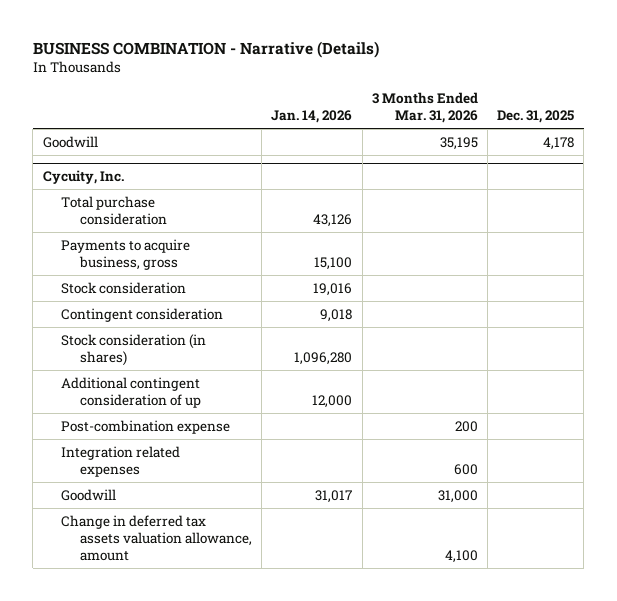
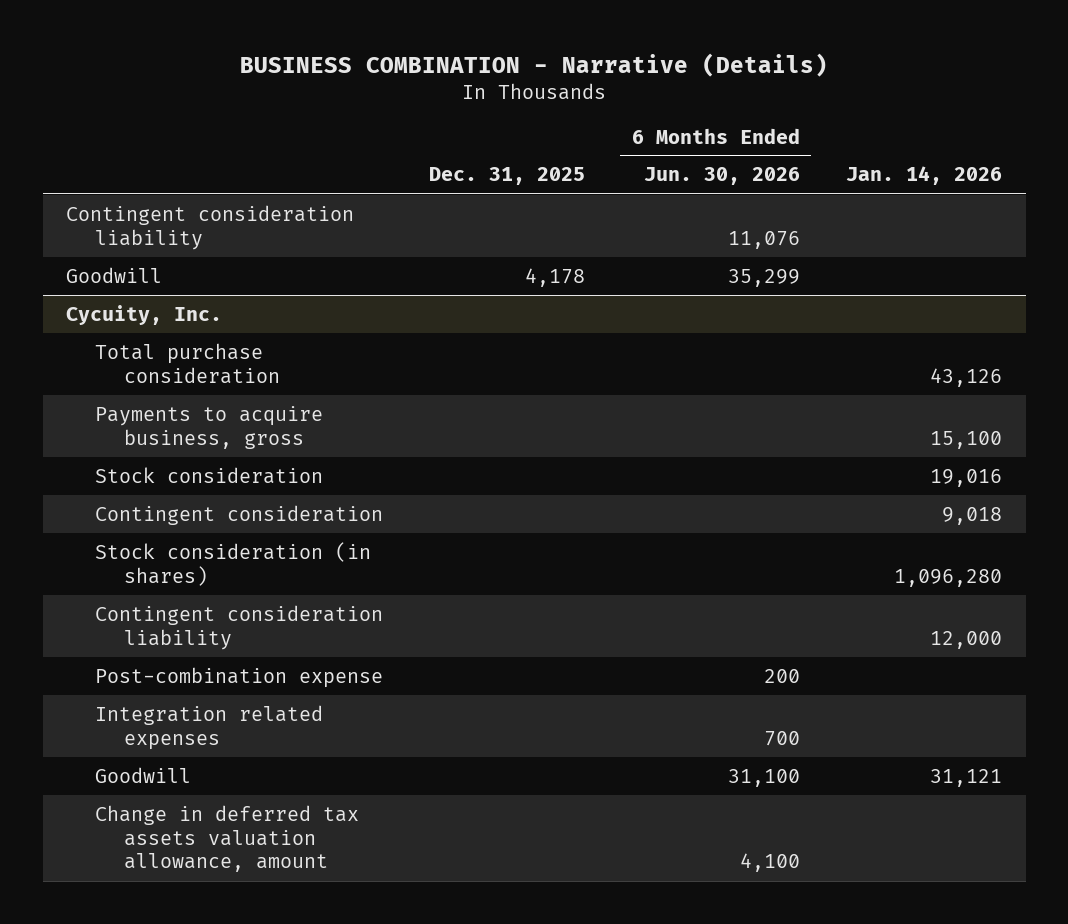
- | Jan. 14, 2026 | 3 Months Ended Mar. 31, 2026 | Dec. 31, 2025
+ | Dec. 31, 2025 | 6 Months Ended Jun. 30, 2026 | Jan. 14, 2026
+ Contingent consideration liability | | 11,076 |
@ Cycuity, Inc.
- Additional contingent consideration of up | 12,000 | |
+ Contingent consideration liability | | | 12,000
- Goodwill | 31,017 | 31,000 |
+ Goodwill | | 31,100 | 31,121

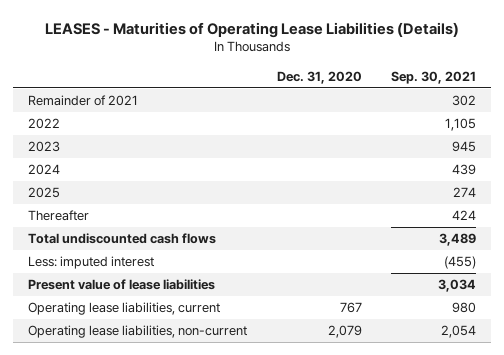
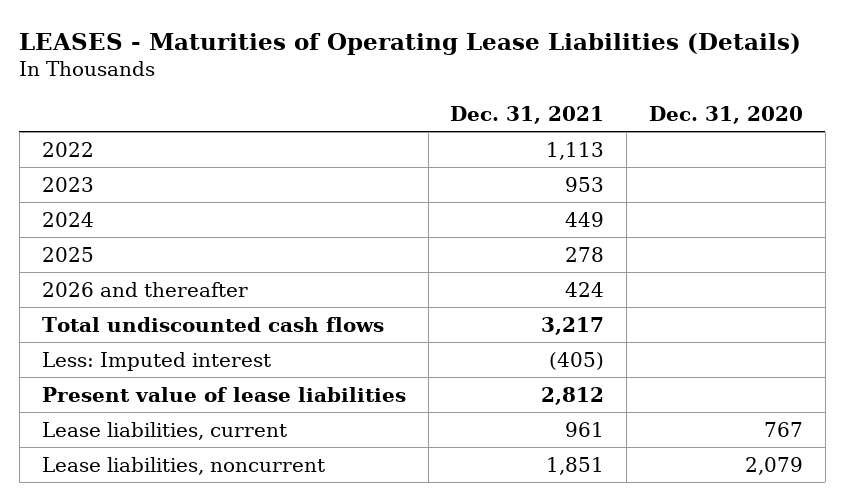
- | Dec. 31, 2020 | Sep. 30, 2021
+ | Dec. 31, 2021 | Dec. 31, 2020
- Remainder of 2021 | | 302
- Thereafter | | 424
+ 2026 and thereafter | 424 |
- Less: imputed interest | | (455)
+ Less: Imputed interest | (405) |
- Operating lease liabilities, current | 767 | 980
- Operating lease liabilities, non-current | 2,079 | 2,054
+ Lease liabilities, current | 961 | 767
+ Lease liabilities, noncurrent | 1,851 | 2,079

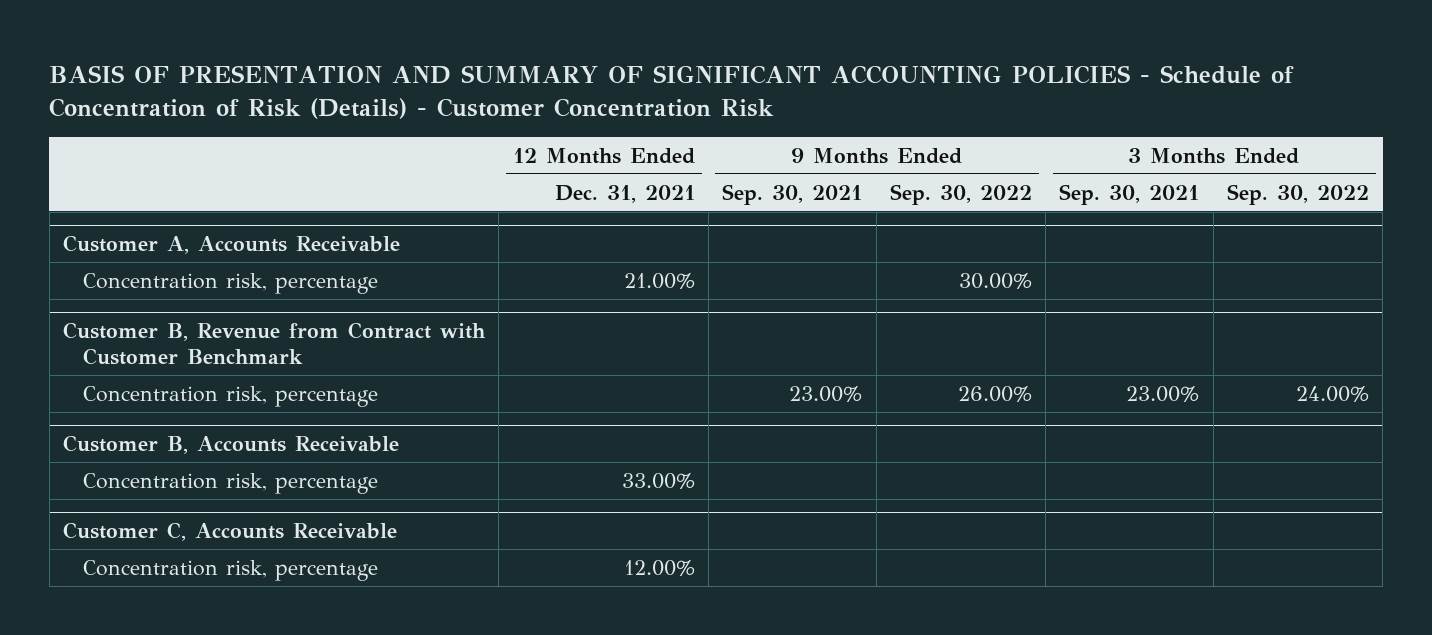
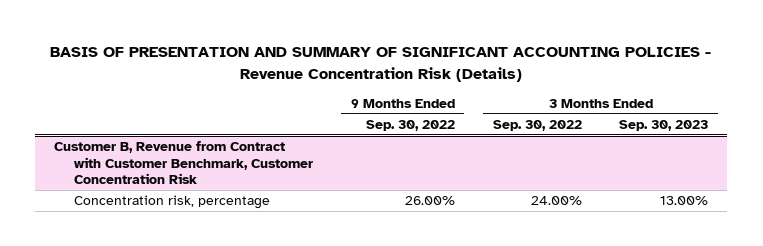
- BASIS OF PRESENTATION AND SUMMARY OF SIGNIFICANT ACCOUNTING POLICIES - Schedule of Concentration of Risk (Details) - Customer Concentration Risk
+ BASIS OF PRESENTATION AND SUMMARY OF SIGNIFICANT ACCOUNTING POLICIES - Revenue Concentration Risk (Details)
- | 12 Months Ended Dec. 31, 2021 | 9 Months Ended Sep. 30, 2021 | 9 Months Ended Sep. 30, 2022 | 3 Months Ended Sep. 30, 2021 | 3 Months Ended Sep. 30, 2022
+ | 9 Months Ended Sep. 30, 2022 | 3 Months Ended Sep. 30, 2022 | 3 Months Ended Sep. 30, 2023
- Customer A, Accounts Receivable
- Concentration risk, percentage | 21.00% | | 30.00% | |
- Customer B, Revenue from Contract with Customer Benchmark
+ Customer B, Revenue from Contract with Customer Benchmark, Customer Concentration Risk
- Customer B, Accounts Receivable
- Concentration risk, percentage | 33.00% | | | |
- Customer C, Accounts Receivable
- Concentration risk, percentage | 12.00% | | | |

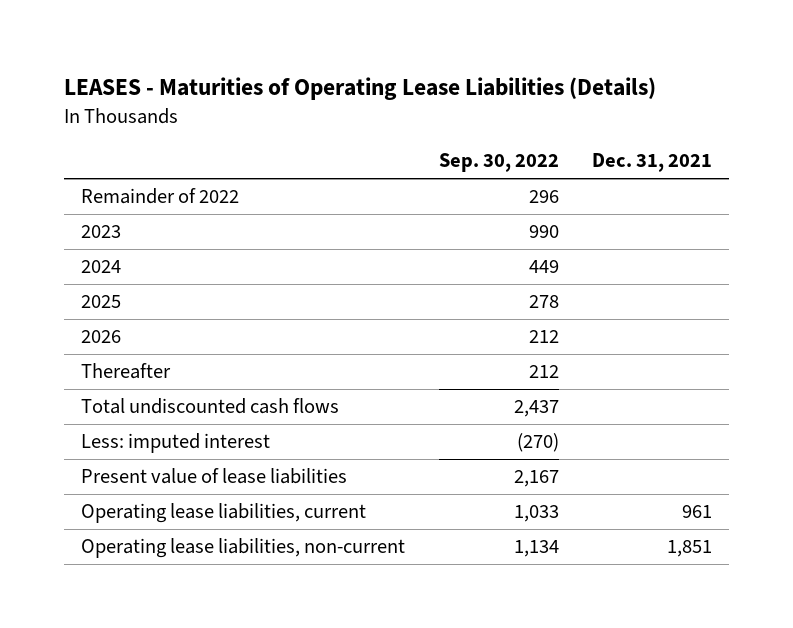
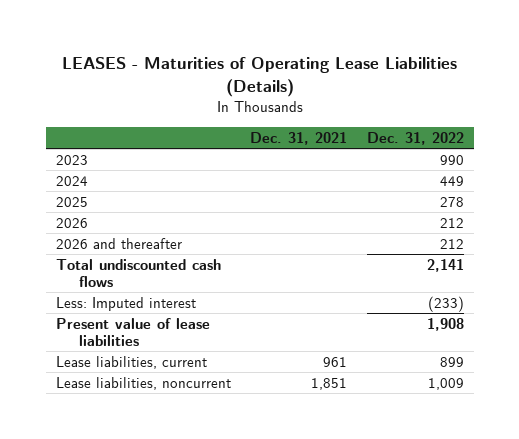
- | Sep. 30, 2022 | Dec. 31, 2021
+ | Dec. 31, 2021 | Dec. 31, 2022
- Remainder of 2022 | 296 |
- Thereafter | 212 |
+ 2026 and thereafter | | 212
- Less: imputed interest | (270) |
+ Less: Imputed interest | | (233)
- Operating lease liabilities, current | 1,033 | 961
- Operating lease liabilities, non-current | 1,134 | 1,851
+ Lease liabilities, current | 961 | 899
+ Lease liabilities, noncurrent | 1,851 | 1,009

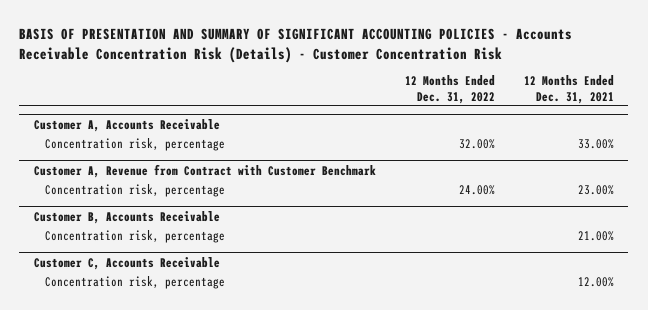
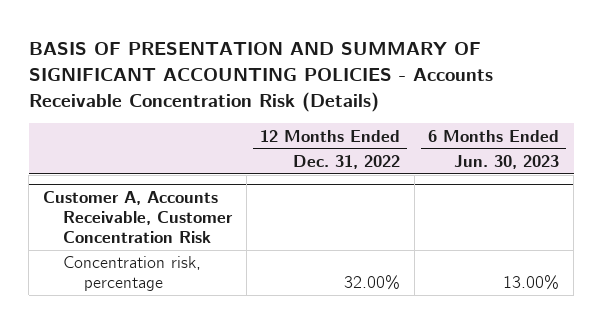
- BASIS OF PRESENTATION AND SUMMARY OF SIGNIFICANT ACCOUNTING POLICIES - Accounts Receivable Concentration Risk (Details) - Customer Concentration Risk
+ BASIS OF PRESENTATION AND SUMMARY OF SIGNIFICANT ACCOUNTING POLICIES - Accounts Receivable Concentration Risk (Details)
- | 12 Months Ended Dec. 31, 2022 | 12 Months Ended Dec. 31, 2021
+ | 12 Months Ended Dec. 31, 2022 | 6 Months Ended Jun. 30, 2023
- Customer A, Accounts Receivable
+ Customer A, Accounts Receivable, Customer Concentration Risk
- Customer A, Revenue from Contract with Customer Benchmark
- Concentration risk, percentage | 24.00% | 23.00%
- Customer B, Accounts Receivable
- Concentration risk, percentage | | 21.00%
- Customer C, Accounts Receivable
- Concentration risk, percentage | | 12.00%

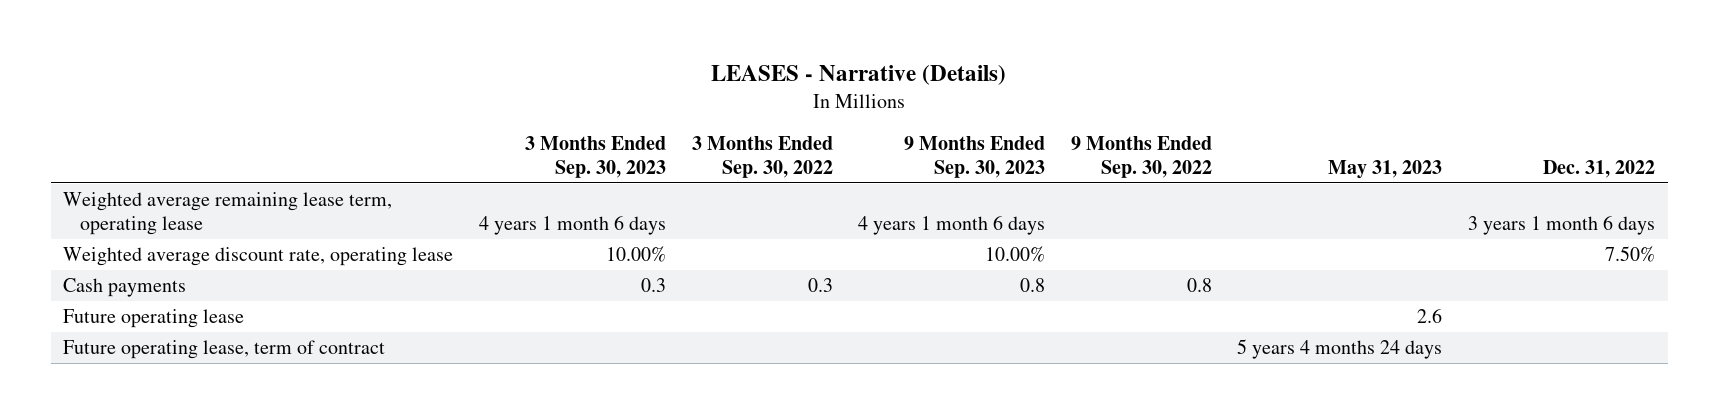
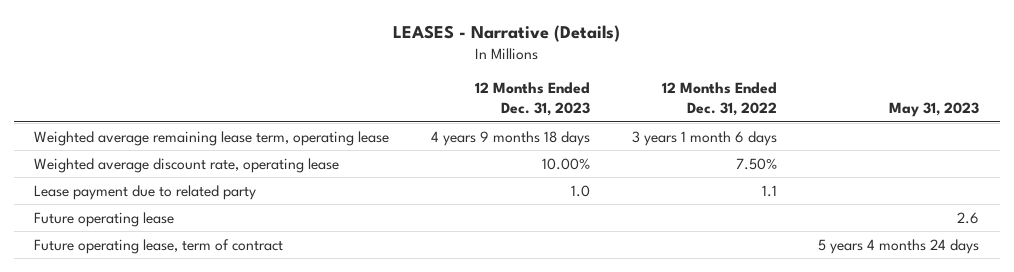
- | 3 Months Ended Sep. 30, 2023 | 3 Months Ended Sep. 30, 2022 | 9 Months Ended Sep. 30, 2023 | 9 Months Ended Sep. 30, 2022 | May 31, 2023 | Dec. 31, 2022
+ | 12 Months Ended Dec. 31, 2023 | 12 Months Ended Dec. 31, 2022 | May 31, 2023
- Cash payments | 0.3 | 0.3 | 0.8 | 0.8 | |
+ Lease payment due to related party | 1.0 | 1.1 |

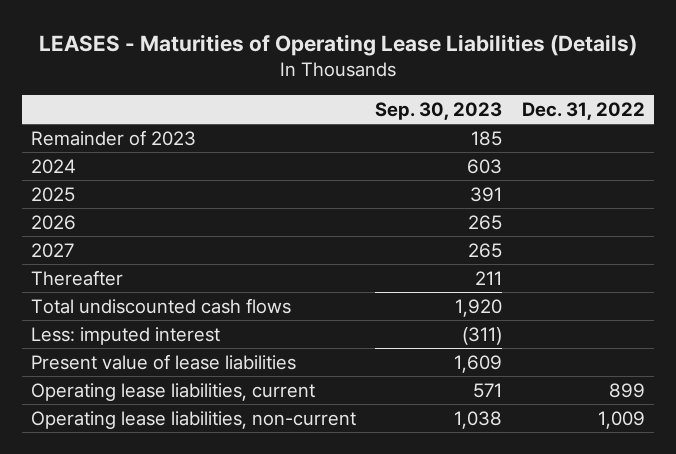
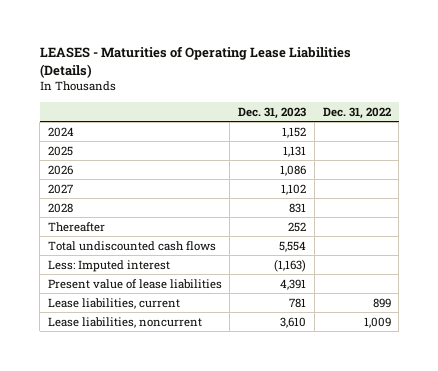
- | Sep. 30, 2023 | Dec. 31, 2022
+ | Dec. 31, 2023 | Dec. 31, 2022
- Remainder of 2023 | 185 |
+ 2028 | 831 |
- Less: imputed interest | (311) |
+ Less: Imputed interest | (1,163) |
- Operating lease liabilities, current | 571 | 899
- Operating lease liabilities, non-current | 1,038 | 1,009
+ Lease liabilities, current | 781 | 899
+ Lease liabilities, noncurrent | 3,610 | 1,009

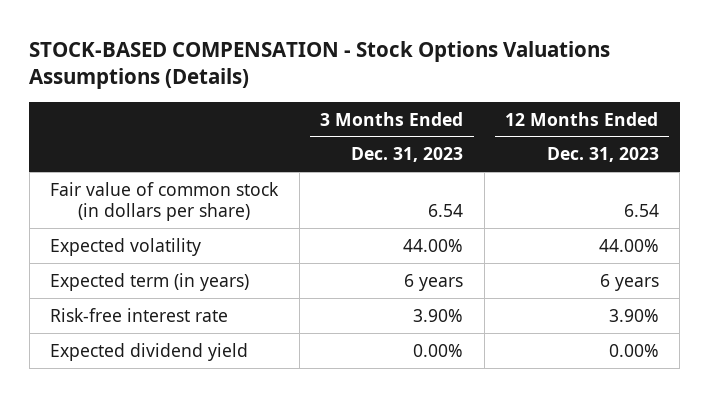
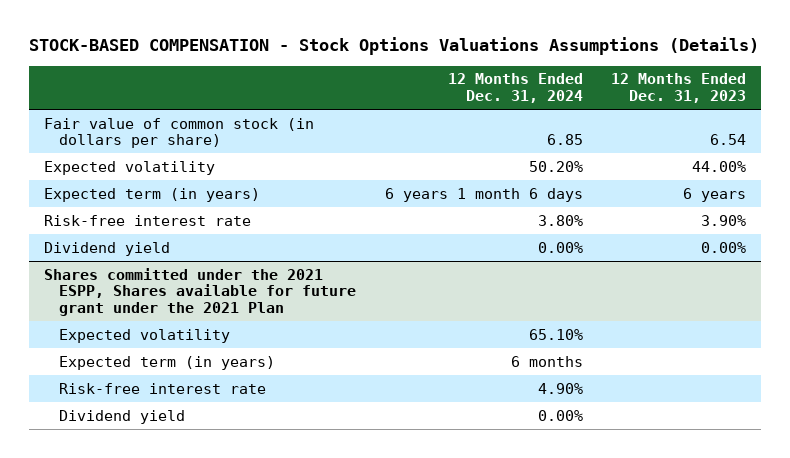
- | 3 Months Ended Dec. 31, 2023 | 12 Months Ended Dec. 31, 2023
+ | 12 Months Ended Dec. 31, 2024 | 12 Months Ended Dec. 31, 2023
- Expected dividend yield | 0.00% | 0.00%
+ Dividend yield | 0.00% | 0.00%
+ Shares committed under the 2021 ESPP, Shares available for future grant under the 2021 Plan
+ Expected volatility | 65.10% |
+ Expected term (in years) | 6 months |
+ Risk-free interest rate | 4.90% |
+ Dividend yield | 0.00% |

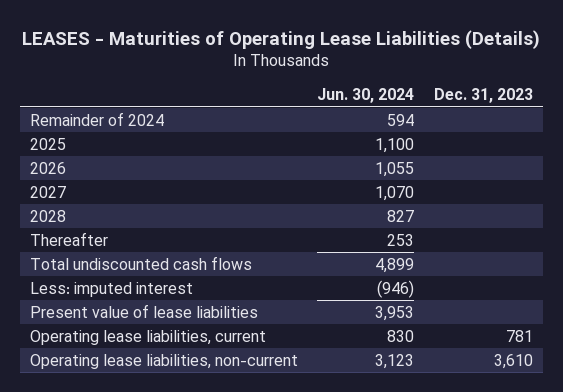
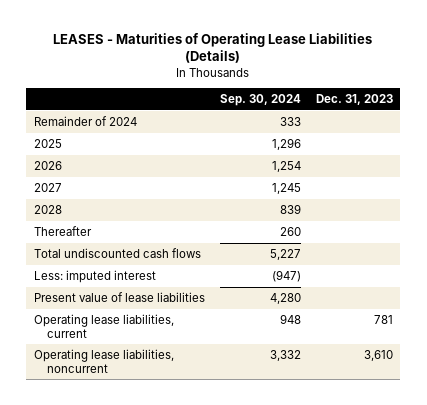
- | Jun. 30, 2024 | Dec. 31, 2023
+ | Sep. 30, 2024 | Dec. 31, 2023
- Operating lease liabilities, non-current | 3,123 | 3,610
+ Operating lease liabilities, noncurrent | 3,332 | 3,610

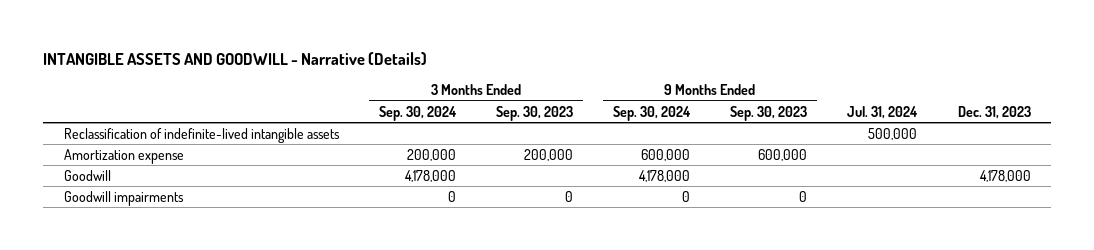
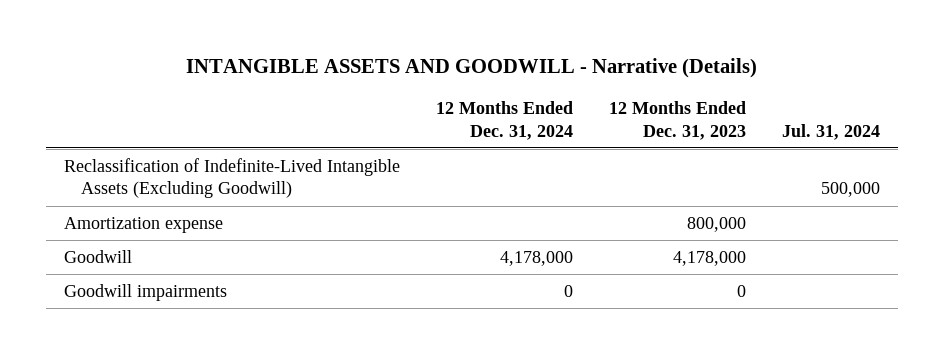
- | 3 Months Ended Sep. 30, 2024 | 3 Months Ended Sep. 30, 2023 | 9 Months Ended Sep. 30, 2024 | 9 Months Ended Sep. 30, 2023 | Jul. 31, 2024 | Dec. 31, 2023
+ | 12 Months Ended Dec. 31, 2024 | 12 Months Ended Dec. 31, 2023 | Jul. 31, 2024
- Reclassification of indefinite-lived intangible assets | | | | | 500,000 |
+ Reclassification of Indefinite-Lived Intangible Assets (Excluding Goodwill) | | | 500,000

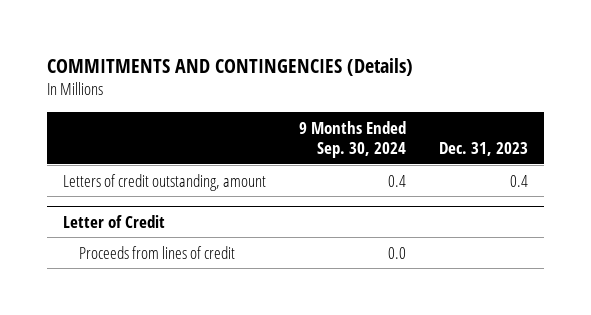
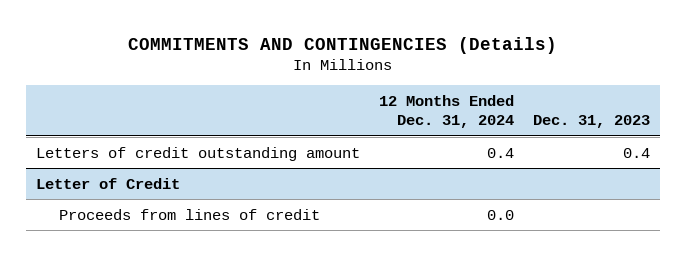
- | 9 Months Ended Sep. 30, 2024 | Dec. 31, 2023
+ | 12 Months Ended Dec. 31, 2024 | Dec. 31, 2023
- Letters of credit outstanding, amount | 0.4 | 0.4
+ Letters of credit outstanding amount | 0.4 | 0.4

